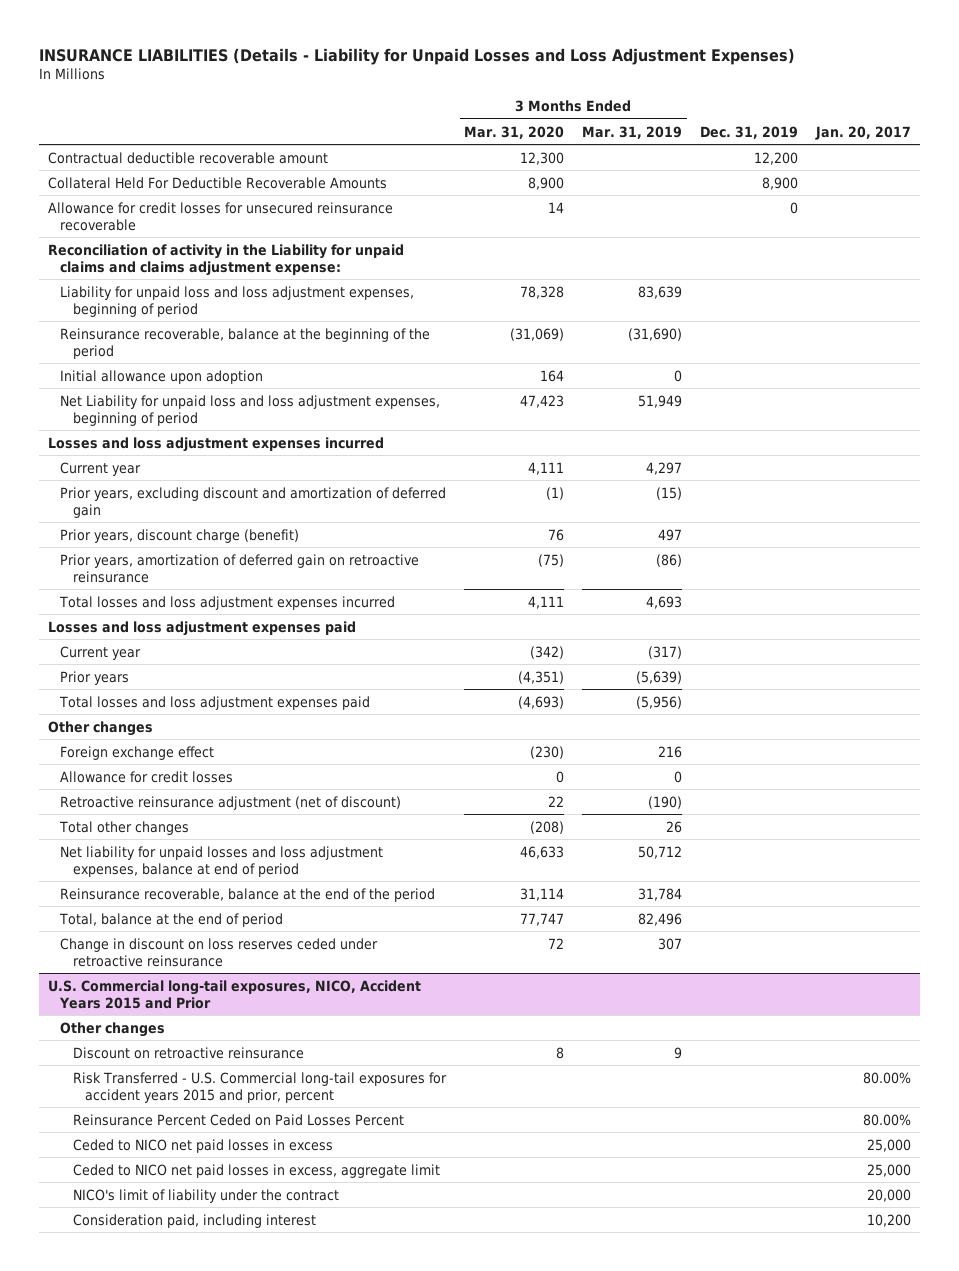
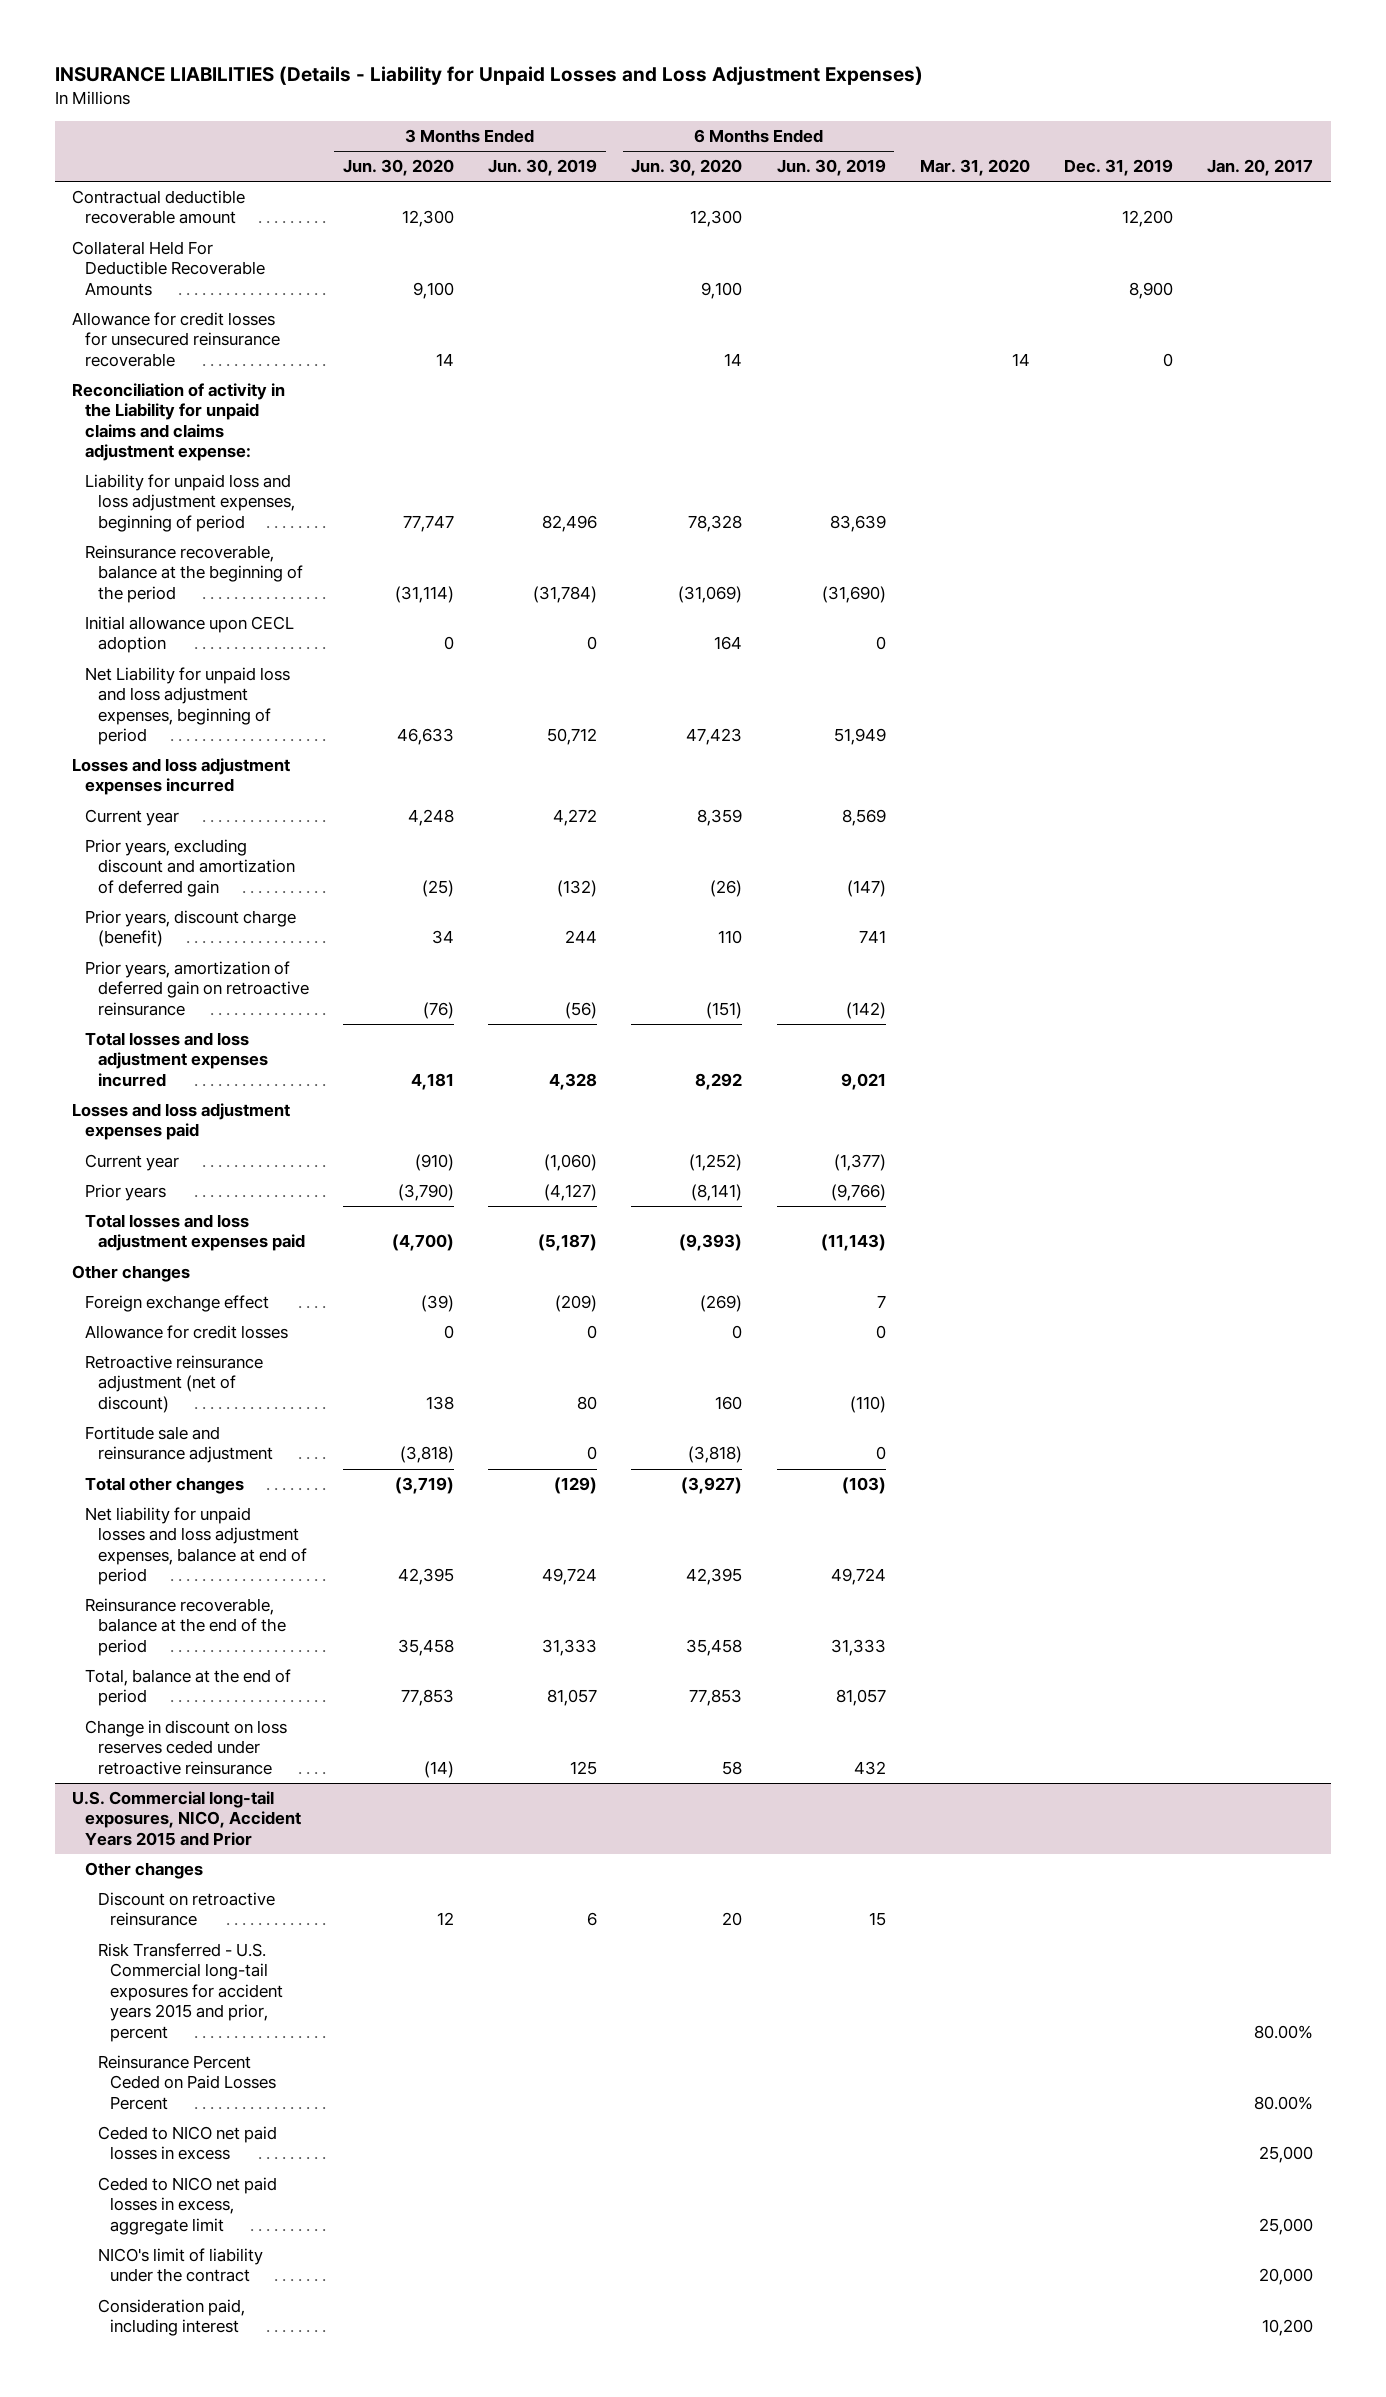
- | 3 Months Ended Mar. 31, 2020 | 3 Months Ended Mar. 31, 2019 | Dec. 31, 2019 | Jan. 20, 2017
+ | 3 Months Ended Jun. 30, 2020 | 3 Months Ended Jun. 30, 2019 | 6 Months Ended Jun. 30, 2020 | 6 Months Ended Jun. 30, 2019 | Mar. 31, 2020 | Dec. 31, 2019 | Jan. 20, 2017
- Initial allowance upon adoption | 164 | 0 | |
+ Initial allowance upon CECL adoption | 0 | 0 | 164 | 0 | | |
+ Fortitude sale and reinsurance adjustment | (3,818) | 0 | (3,818) | 0 | | |

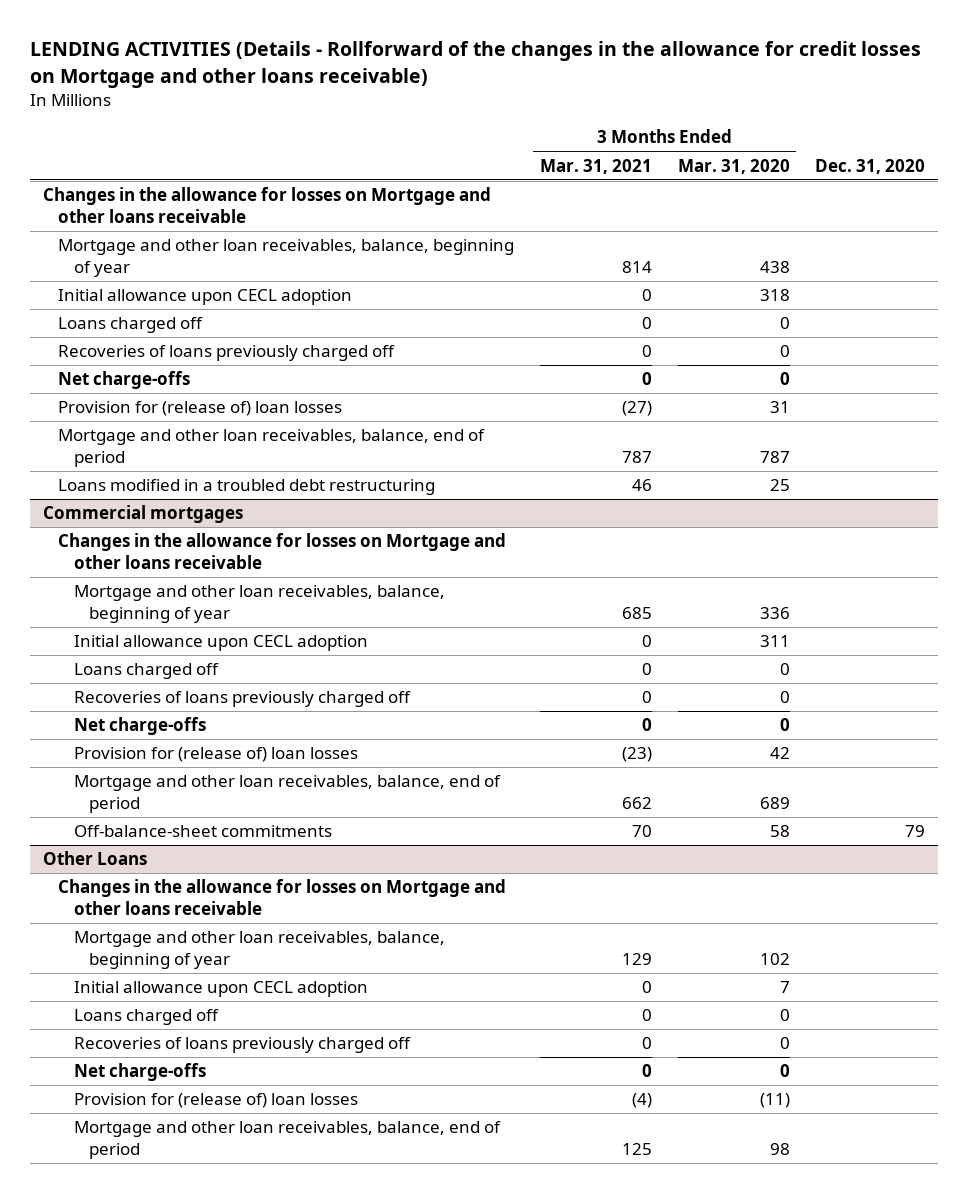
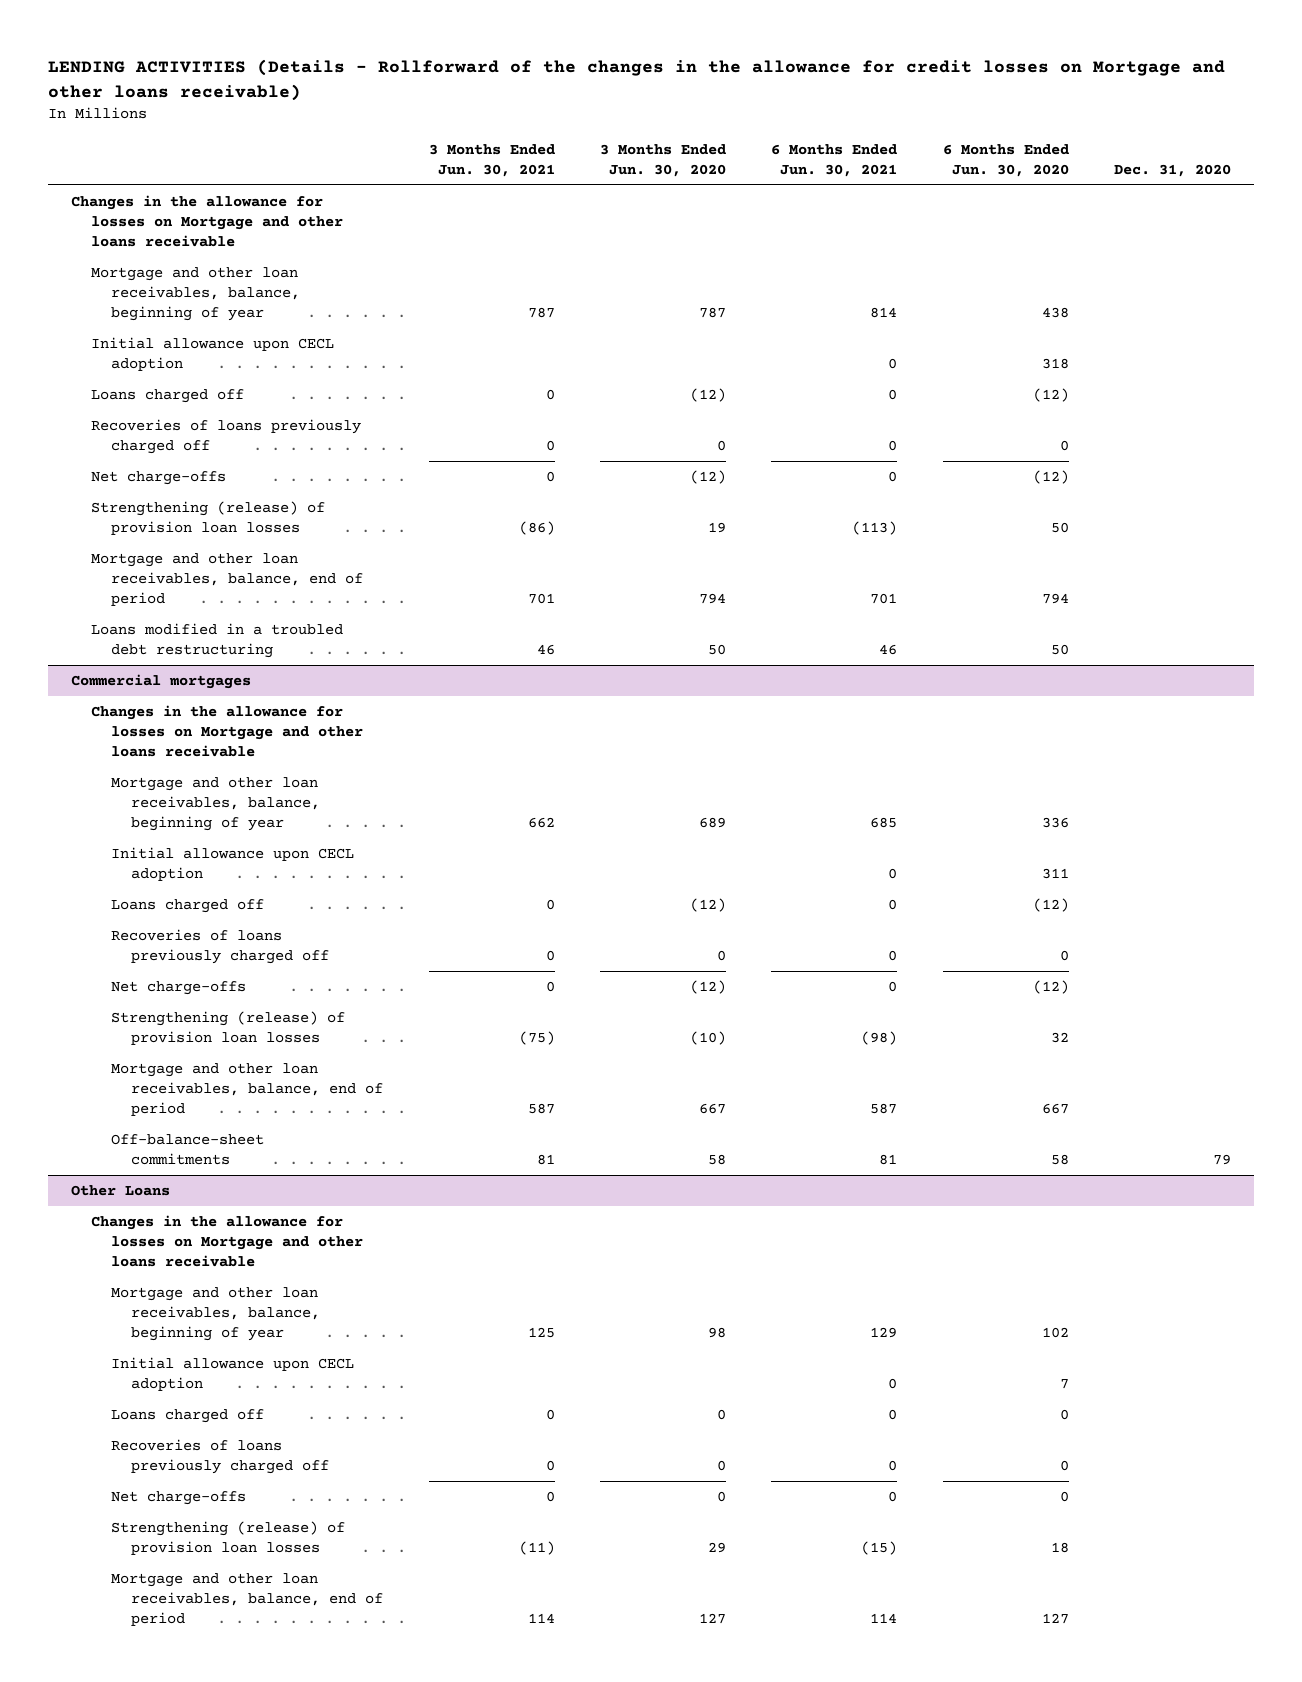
- | 3 Months Ended Mar. 31, 2021 | 3 Months Ended Mar. 31, 2020 | Dec. 31, 2020
+ | 3 Months Ended Jun. 30, 2021 | 3 Months Ended Jun. 30, 2020 | 6 Months Ended Jun. 30, 2021 | 6 Months Ended Jun. 30, 2020 | Dec. 31, 2020
- Provision for (release of) loan losses | (27) | 31 |
+ Strengthening (release) of provision loan losses | (86) | 19 | (113) | 50 |
@ Commercial mortgages
- Provision for (release of) loan losses | (23) | 42 |
+ Strengthening (release) of provision loan losses | (75) | (10) | (98) | 32 |
@ Other Loans
- Provision for (release of) loan losses | (4) | (11) |
+ Strengthening (release) of provision loan losses | (11) | 29 | (15) | 18 |

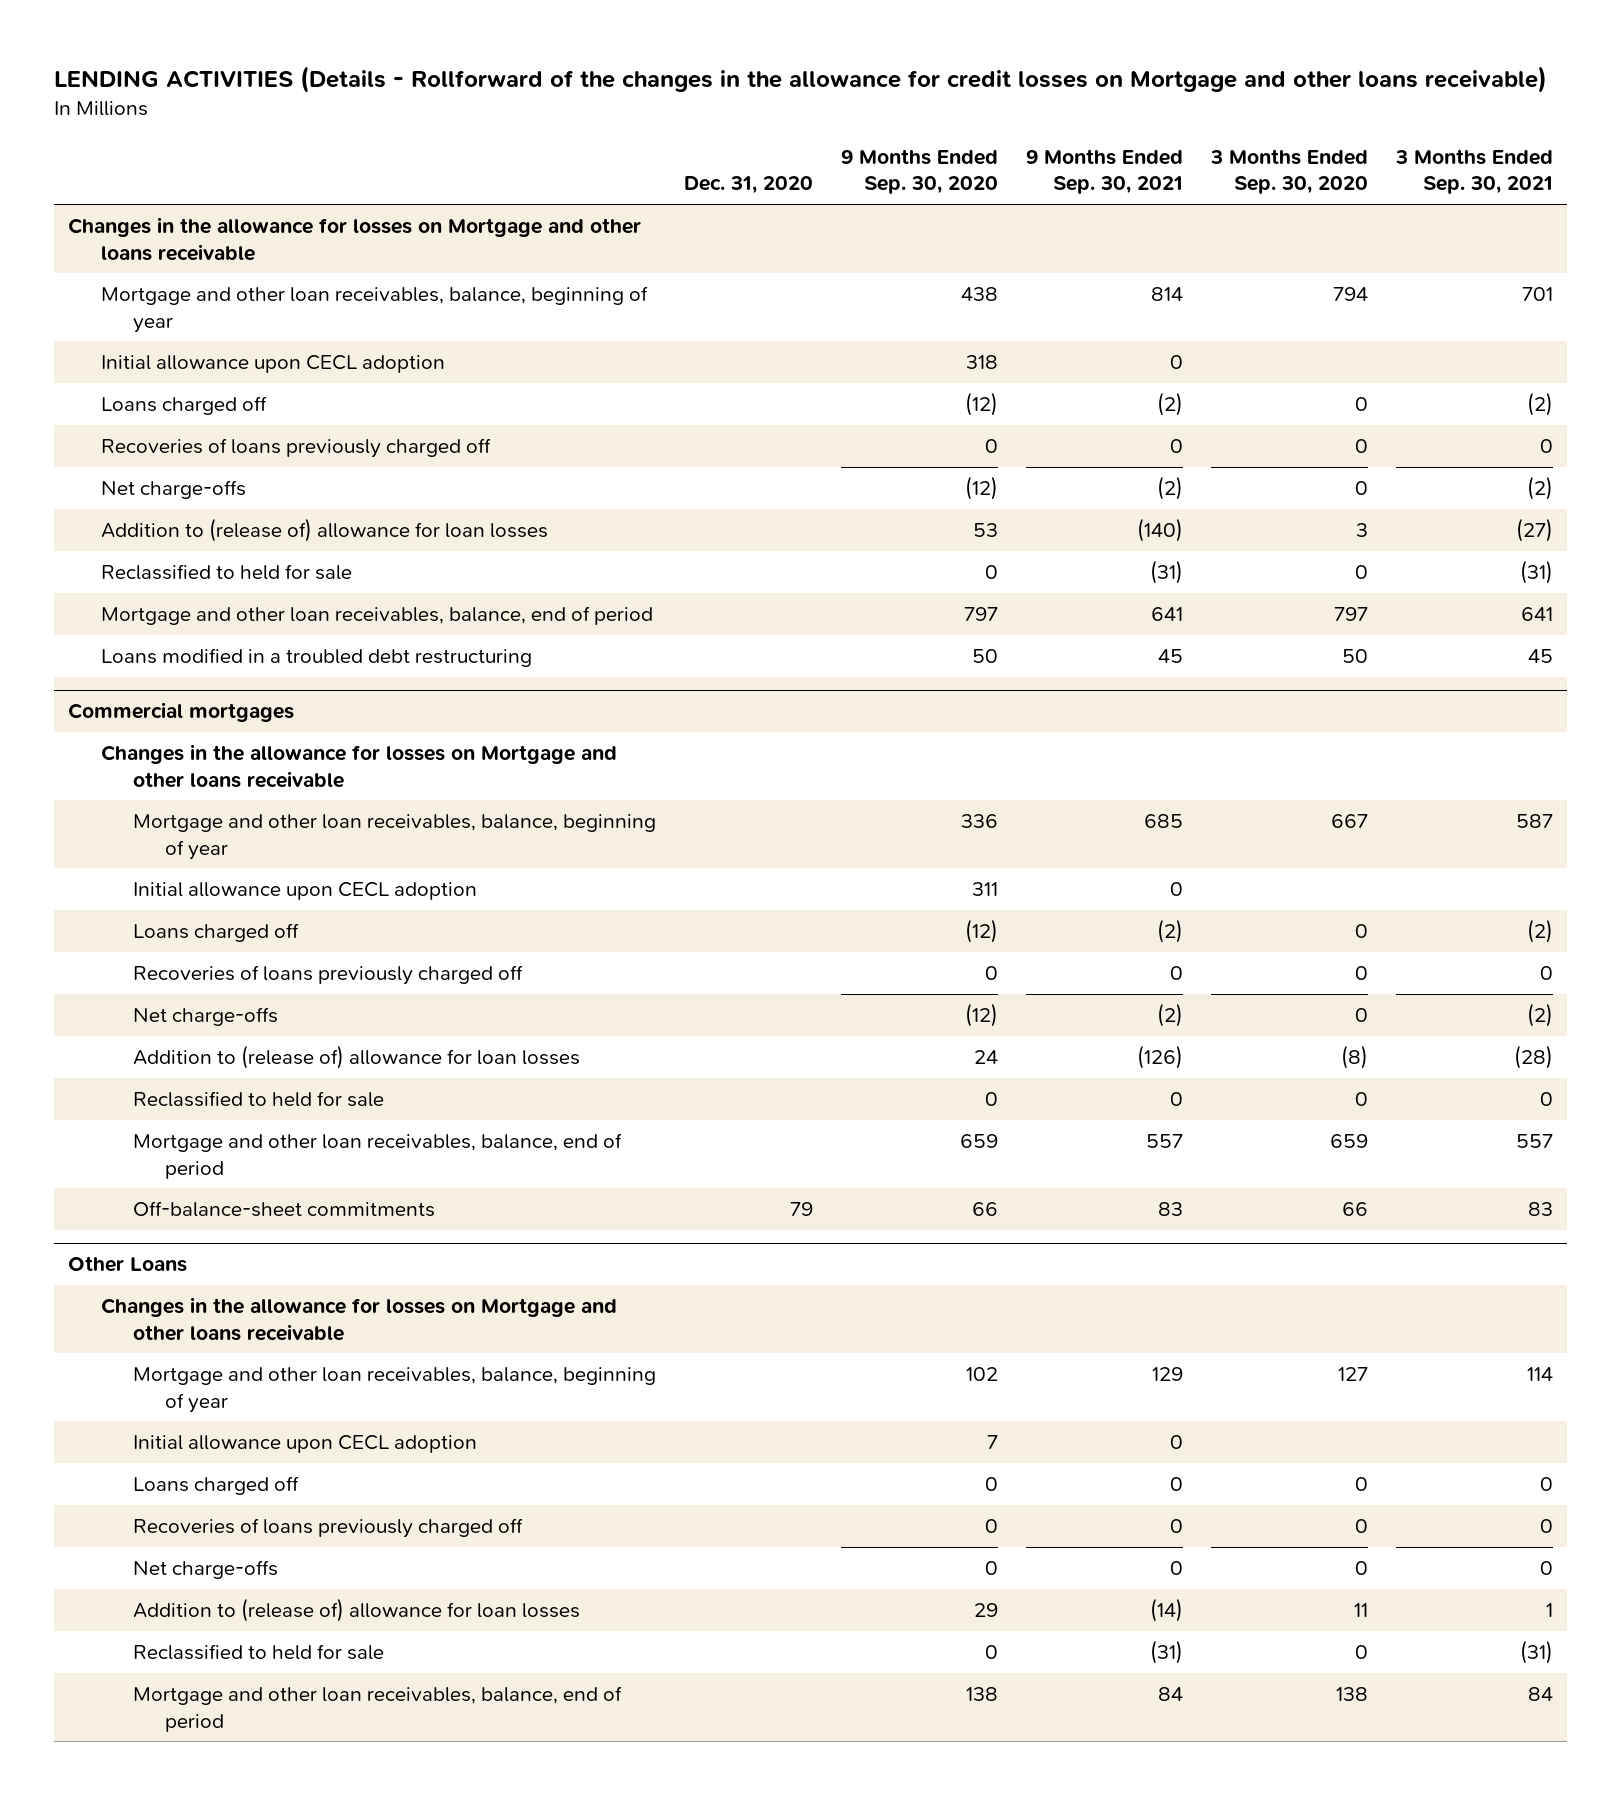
- | 3 Months Ended Jun. 30, 2021 | 3 Months Ended Jun. 30, 2020 | 6 Months Ended Jun. 30, 2021 | 6 Months Ended Jun. 30, 2020 | Dec. 31, 2020
+ | Dec. 31, 2020 | 9 Months Ended Sep. 30, 2020 | 9 Months Ended Sep. 30, 2021 | 3 Months Ended Sep. 30, 2020 | 3 Months Ended Sep. 30, 2021
- Strengthening (release) of provision loan losses | (86) | 19 | (113) | 50 |
+ Addition to (release of) allowance for loan losses | | 53 | (140) | 3 | (27)
+ Reclassified to held for sale | | 0 | (31) | 0 | (31)
@ Commercial mortgages
- Strengthening (release) of provision loan losses | (75) | (10) | (98) | 32 |
+ Addition to (release of) allowance for loan losses | | 24 | (126) | (8) | (28)
+ Reclassified to held for sale | | 0 | 0 | 0 | 0
@ Other Loans
- Strengthening (release) of provision loan losses | (11) | 29 | (15) | 18 |
+ Addition to (release of) allowance for loan losses | | 29 | (14) | 11 | 1
+ Reclassified to held for sale | | 0 | (31) | 0 | (31)

